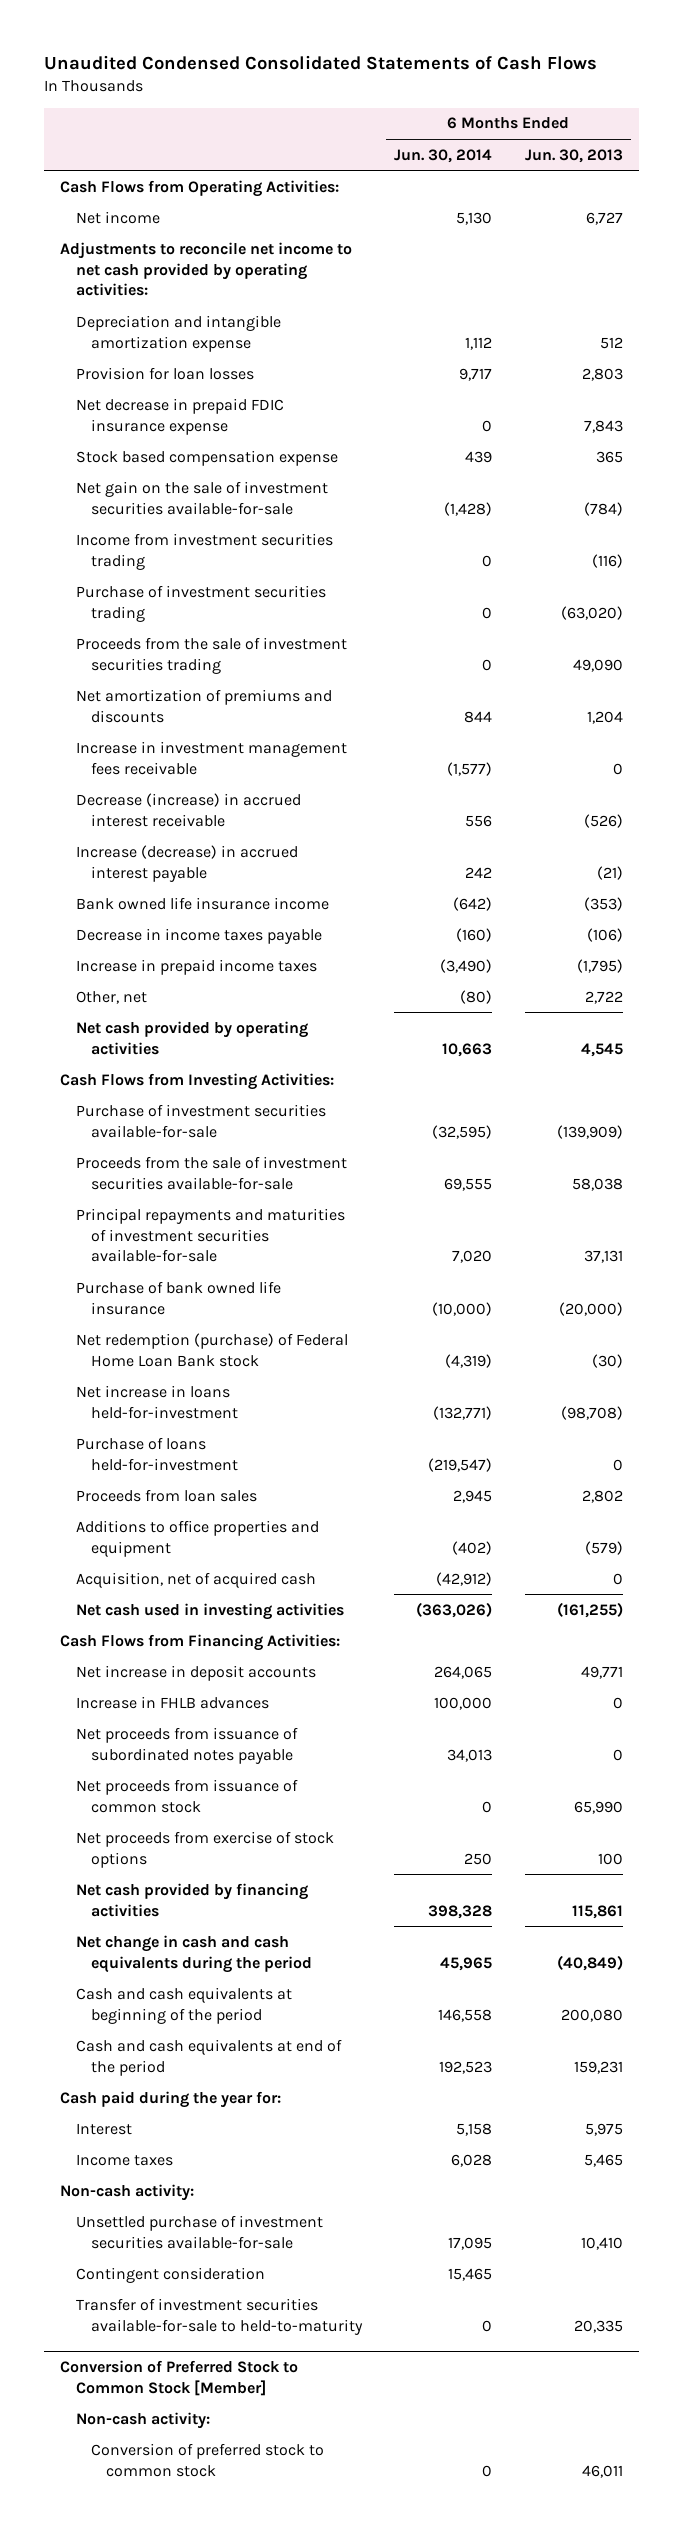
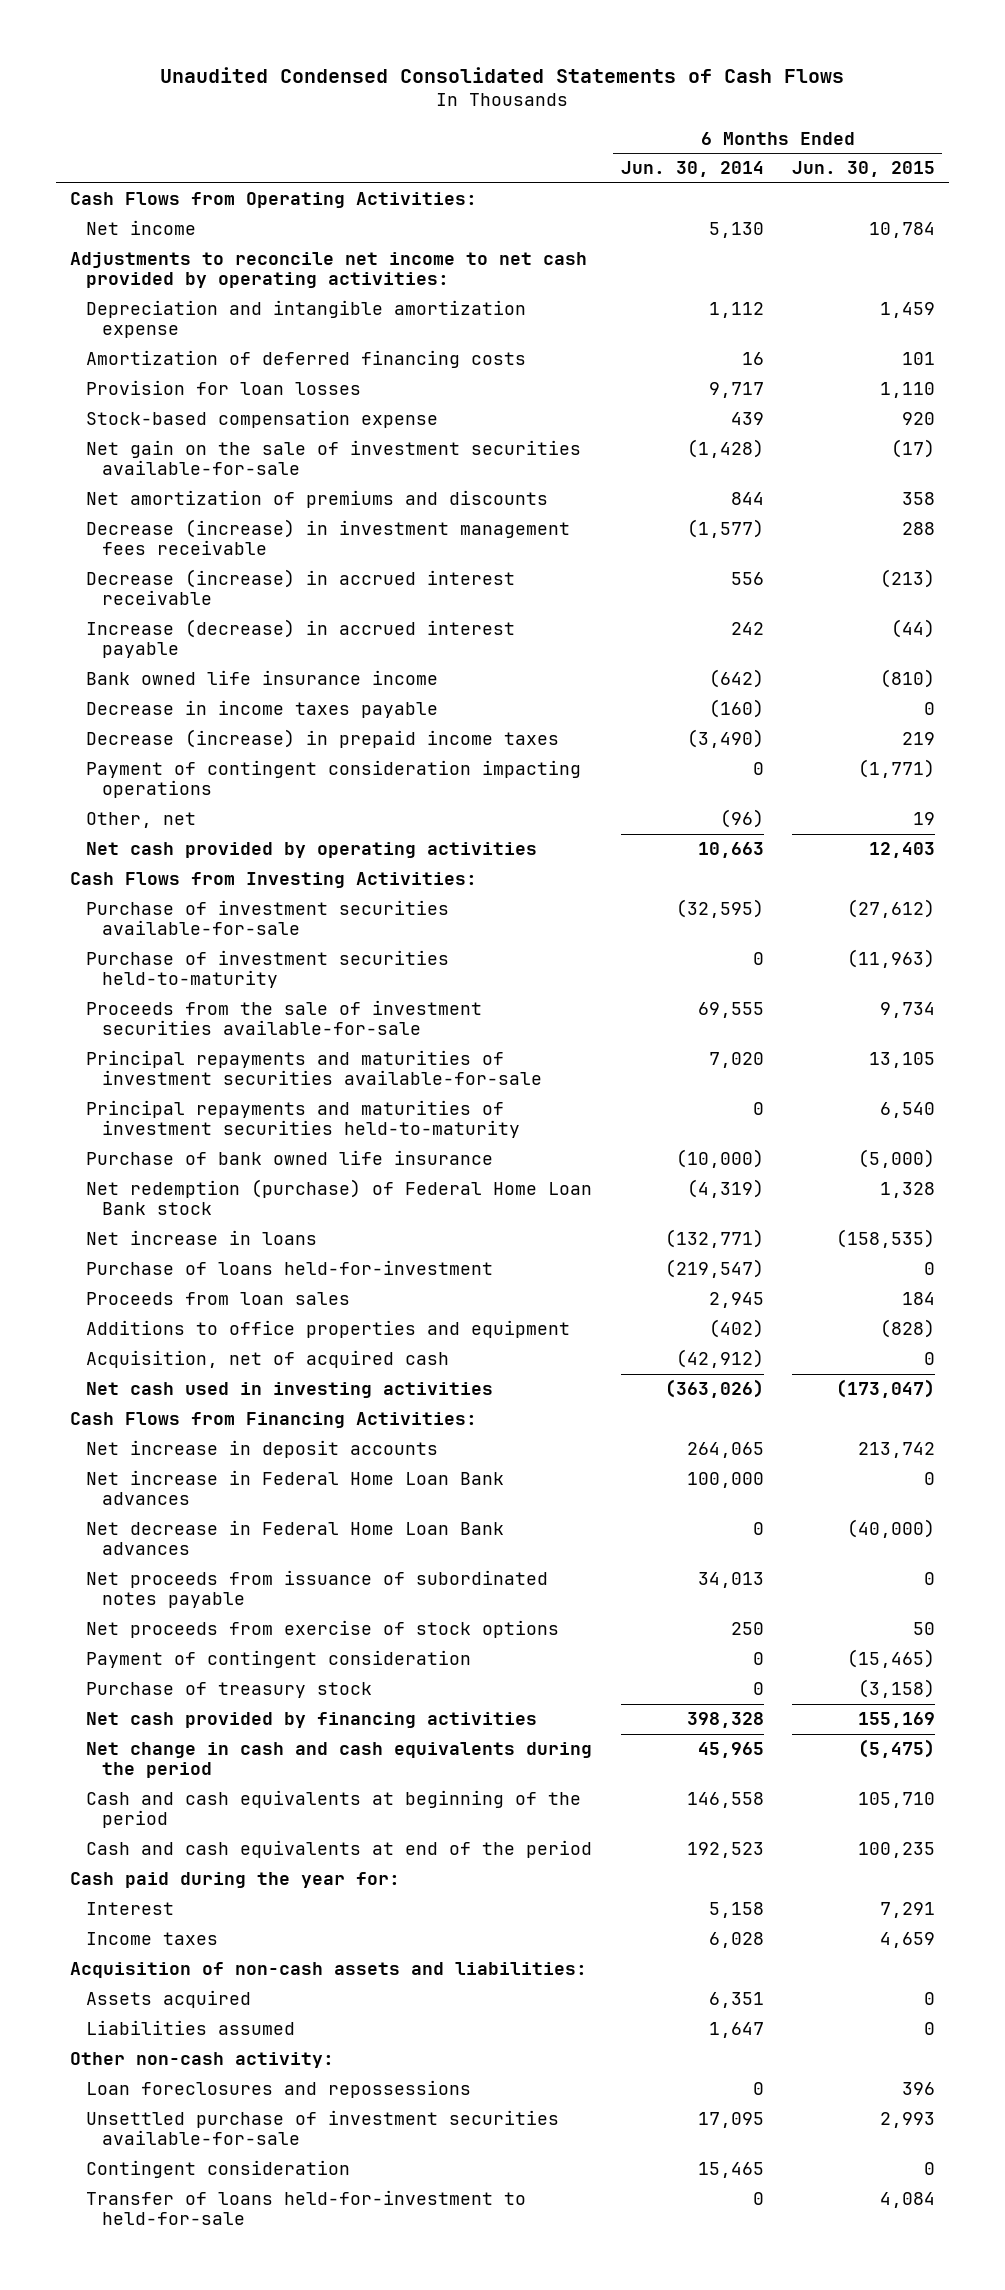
- | 6 Months Ended Jun. 30, 2014 | 6 Months Ended Jun. 30, 2013
+ | 6 Months Ended Jun. 30, 2014 | 6 Months Ended Jun. 30, 2015
+ Amortization of deferred financing costs | 16 | 101
- Net decrease in prepaid FDIC insurance expense | 0 | 7,843
- Stock based compensation expense | 439 | 365
+ Stock-based compensation expense | 439 | 920
- Income from investment securities trading | 0 | (116)
- Purchase of investment securities trading | 0 | (63,020)
- Proceeds from the sale of investment securities trading | 0 | 49,090
- Increase in investment management fees receivable | (1,577) | 0
+ Decrease (increase) in investment management fees receivable | (1,577) | 288
- Increase in prepaid income taxes | (3,490) | (1,795)
- Other, net | (80) | 2,722
+ Decrease (increase) in prepaid income taxes | (3,490) | 219
+ Payment of contingent consideration impacting operations | 0 | (1,771)
+ Other, net | (96) | 19
+ Purchase of investment securities held-to-maturity | 0 | (11,963)
+ Principal repayments and maturities of investment securities held-to-maturity | 0 | 6,540
- Net increase in loans held-for-investment | (132,771) | (98,708)
+ Net increase in loans | (132,771) | (158,535)
- Increase in FHLB advances | 100,000 | 0
+ Net increase in Federal Home Loan Bank advances | 100,000 | 0
+ Net decrease in Federal Home Loan Bank advances | 0 | (40,000)
- Net proceeds from issuance of common stock | 0 | 65,990
+ Payment of contingent consideration | 0 | (15,465)
+ Purchase of treasury stock | 0 | (3,158)
- Non-cash activity:
+ Acquisition of non-cash assets and liabilities:
+ Assets acquired | 6,351 | 0
+ Liabilities assumed | 1,647 | 0
+ Other non-cash activity:
+ Loan foreclosures and repossessions | 0 | 396
- Transfer of investment securities available-for-sale to held-to-maturity | 0 | 20,335
- Conversion of Preferred Stock to Common Stock [Member]
- Non-cash activity:
- Conversion of preferred stock to common stock | 0 | 46,011
+ Transfer of loans held-for-investment to held-for-sale | 0 | 4,084

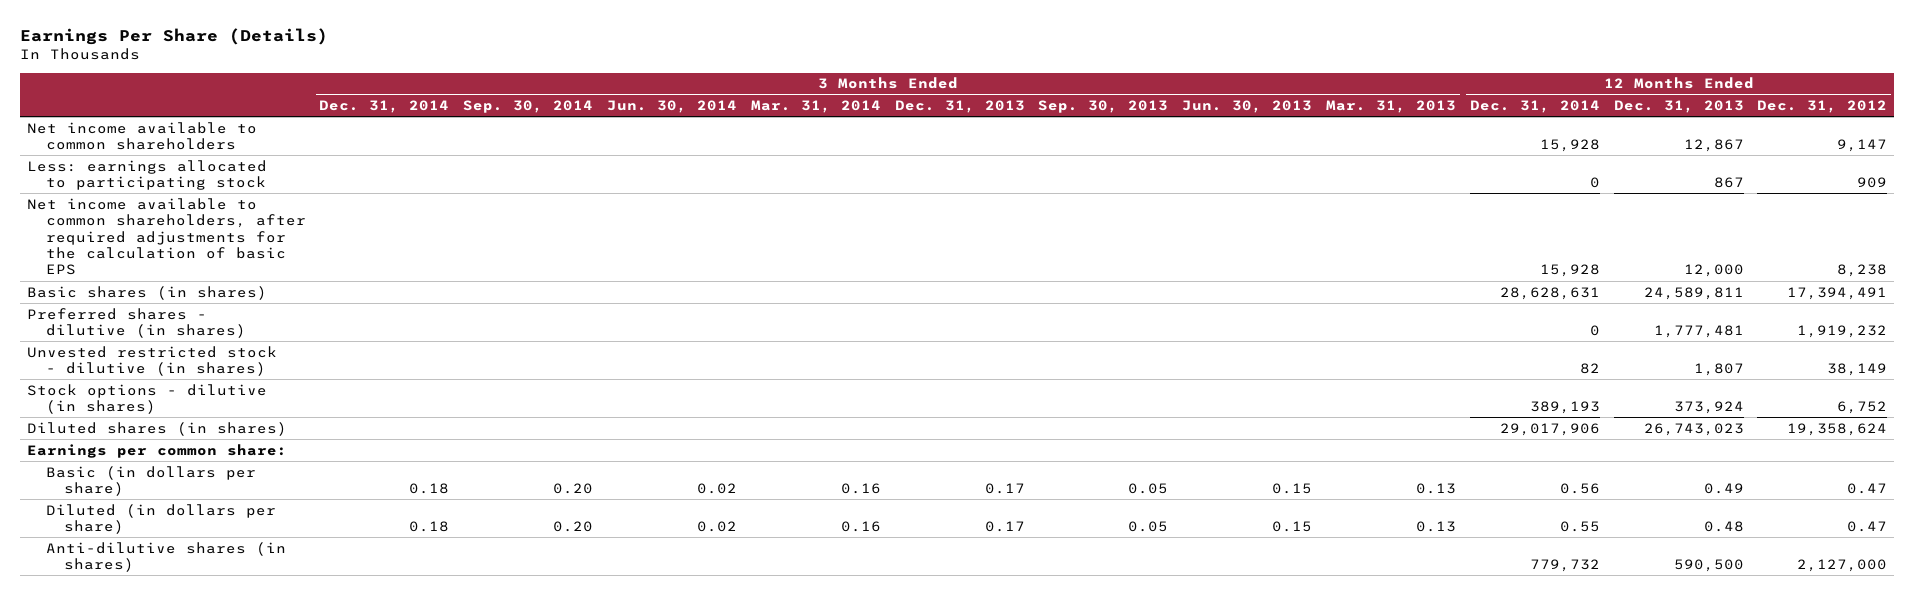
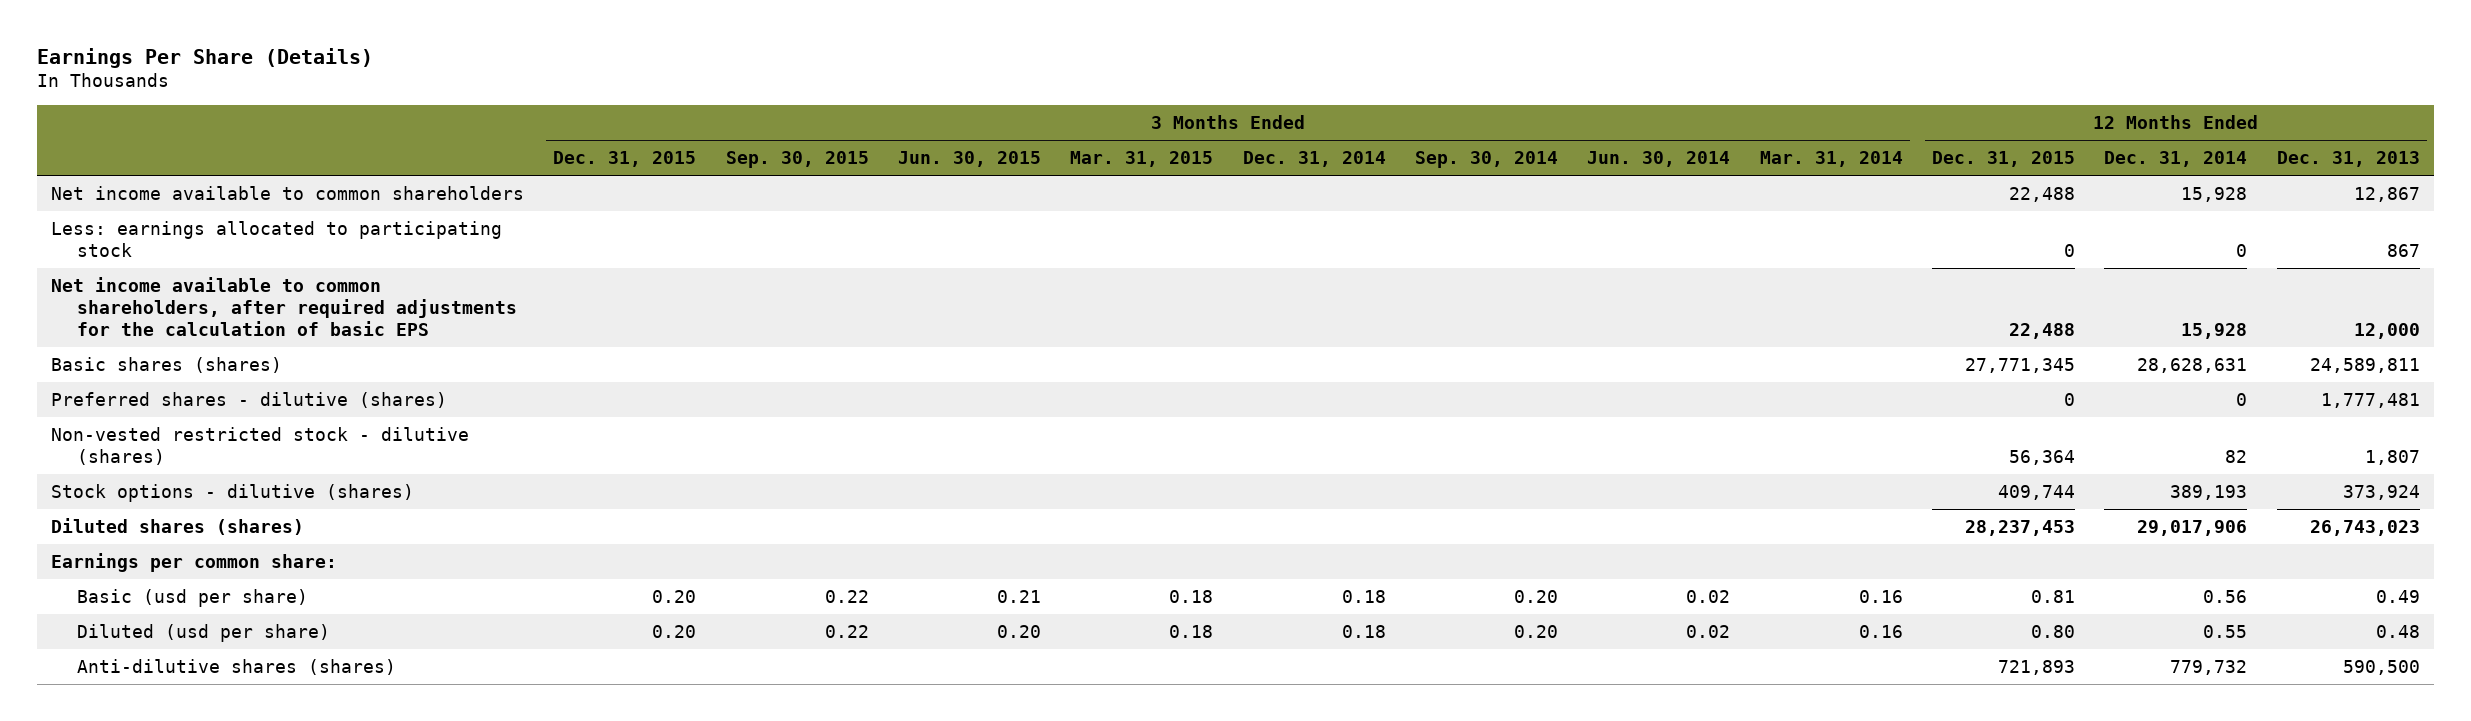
- | 3 Months Ended Dec. 31, 2014 | 3 Months Ended Sep. 30, 2014 | 3 Months Ended Jun. 30, 2014 | 3 Months Ended Mar. 31, 2014 | 3 Months Ended Dec. 31, 2013 | 3 Months Ended Sep. 30, 2013 | 3 Months Ended Jun. 30, 2013 | 3 Months Ended Mar. 31, 2013 | 12 Months Ended Dec. 31, 2014 | 12 Months Ended Dec. 31, 2013 | 12 Months Ended Dec. 31, 2012
+ | 3 Months Ended Dec. 31, 2015 | 3 Months Ended Sep. 30, 2015 | 3 Months Ended Jun. 30, 2015 | 3 Months Ended Mar. 31, 2015 | 3 Months Ended Dec. 31, 2014 | 3 Months Ended Sep. 30, 2014 | 3 Months Ended Jun. 30, 2014 | 3 Months Ended Mar. 31, 2014 | 12 Months Ended Dec. 31, 2015 | 12 Months Ended Dec. 31, 2014 | 12 Months Ended Dec. 31, 2013
- Basic shares (in shares) | | | | | | | | | 28,628,631 | 24,589,811 | 17,394,491
- Preferred shares - dilutive (in shares) | | | | | | | | | 0 | 1,777,481 | 1,919,232
- Unvested restricted stock - dilutive (in shares) | | | | | | | | | 82 | 1,807 | 38,149
- Stock options - dilutive (in shares) | | | | | | | | | 389,193 | 373,924 | 6,752
- Diluted shares (in shares) | | | | | | | | | 29,017,906 | 26,743,023 | 19,358,624
+ Basic shares (shares) | | | | | | | | | 27,771,345 | 28,628,631 | 24,589,811
+ Preferred shares - dilutive (shares) | | | | | | | | | 0 | 0 | 1,777,481
+ Non-vested restricted stock - dilutive (shares) | | | | | | | | | 56,364 | 82 | 1,807
+ Stock options - dilutive (shares) | | | | | | | | | 409,744 | 389,193 | 373,924
+ Diluted shares (shares) | | | | | | | | | 28,237,453 | 29,017,906 | 26,743,023
- Basic (in dollars per share) | 0.18 | 0.20 | 0.02 | 0.16 | 0.17 | 0.05 | 0.15 | 0.13 | 0.56 | 0.49 | 0.47
- Diluted (in dollars per share) | 0.18 | 0.20 | 0.02 | 0.16 | 0.17 | 0.05 | 0.15 | 0.13 | 0.55 | 0.48 | 0.47
- Anti-dilutive shares (in shares) | | | | | | | | | 779,732 | 590,500 | 2,127,000
+ Basic (usd per share) | 0.20 | 0.22 | 0.21 | 0.18 | 0.18 | 0.20 | 0.02 | 0.16 | 0.81 | 0.56 | 0.49
+ Diluted (usd per share) | 0.20 | 0.22 | 0.20 | 0.18 | 0.18 | 0.20 | 0.02 | 0.16 | 0.80 | 0.55 | 0.48
+ Anti-dilutive shares (shares) | | | | | | | | | 721,893 | 779,732 | 590,500

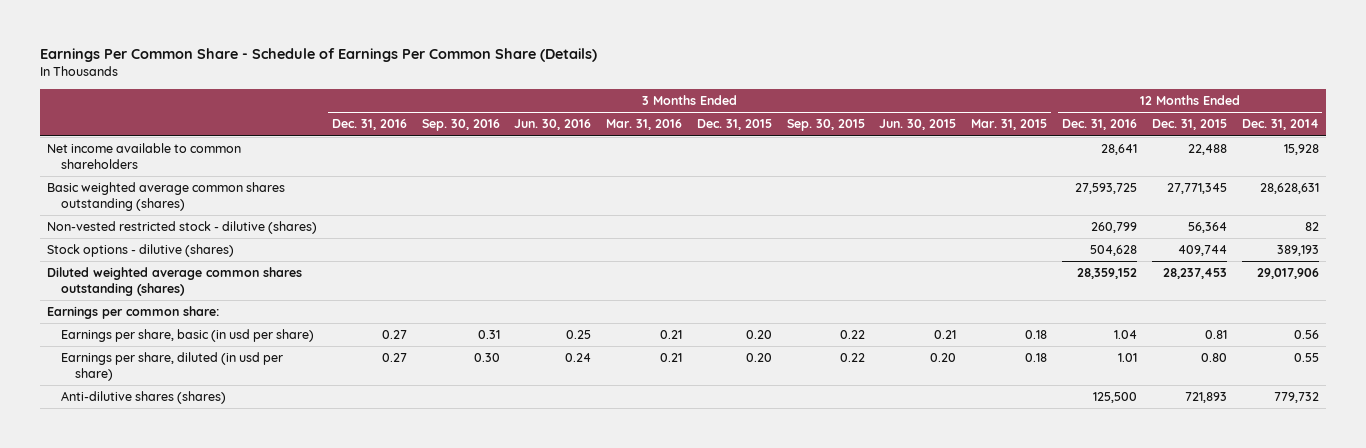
- Earnings Per Share (Details)
+ Earnings Per Common Share - Schedule of Earnings Per Common Share (Details)
- | 3 Months Ended Dec. 31, 2015 | 3 Months Ended Sep. 30, 2015 | 3 Months Ended Jun. 30, 2015 | 3 Months Ended Mar. 31, 2015 | 3 Months Ended Dec. 31, 2014 | 3 Months Ended Sep. 30, 2014 | 3 Months Ended Jun. 30, 2014 | 3 Months Ended Mar. 31, 2014 | 12 Months Ended Dec. 31, 2015 | 12 Months Ended Dec. 31, 2014 | 12 Months Ended Dec. 31, 2013
+ | 3 Months Ended Dec. 31, 2016 | 3 Months Ended Sep. 30, 2016 | 3 Months Ended Jun. 30, 2016 | 3 Months Ended Mar. 31, 2016 | 3 Months Ended Dec. 31, 2015 | 3 Months Ended Sep. 30, 2015 | 3 Months Ended Jun. 30, 2015 | 3 Months Ended Mar. 31, 2015 | 12 Months Ended Dec. 31, 2016 | 12 Months Ended Dec. 31, 2015 | 12 Months Ended Dec. 31, 2014
- Less: earnings allocated to participating stock | | | | | | | | | 0 | 0 | 867
- Net income available to common shareholders, after required adjustments for the calculation of basic EPS | | | | | | | | | 22,488 | 15,928 | 12,000
- Basic shares (shares) | | | | | | | | | 27,771,345 | 28,628,631 | 24,589,811
- Preferred shares - dilutive (shares) | | | | | | | | | 0 | 0 | 1,777,481
+ Basic weighted average common shares outstanding (shares) | | | | | | | | | 27,593,725 | 27,771,345 | 28,628,631
- Diluted shares (shares) | | | | | | | | | 28,237,453 | 29,017,906 | 26,743,023
+ Diluted weighted average common shares outstanding (shares) | | | | | | | | | 28,359,152 | 28,237,453 | 29,017,906
- Basic (usd per share) | 0.20 | 0.22 | 0.21 | 0.18 | 0.18 | 0.20 | 0.02 | 0.16 | 0.81 | 0.56 | 0.49
- Diluted (usd per share) | 0.20 | 0.22 | 0.20 | 0.18 | 0.18 | 0.20 | 0.02 | 0.16 | 0.80 | 0.55 | 0.48
+ Earnings per share, basic (in usd per share) | 0.27 | 0.31 | 0.25 | 0.21 | 0.20 | 0.22 | 0.21 | 0.18 | 1.04 | 0.81 | 0.56
+ Earnings per share, diluted (in usd per share) | 0.27 | 0.30 | 0.24 | 0.21 | 0.20 | 0.22 | 0.20 | 0.18 | 1.01 | 0.80 | 0.55

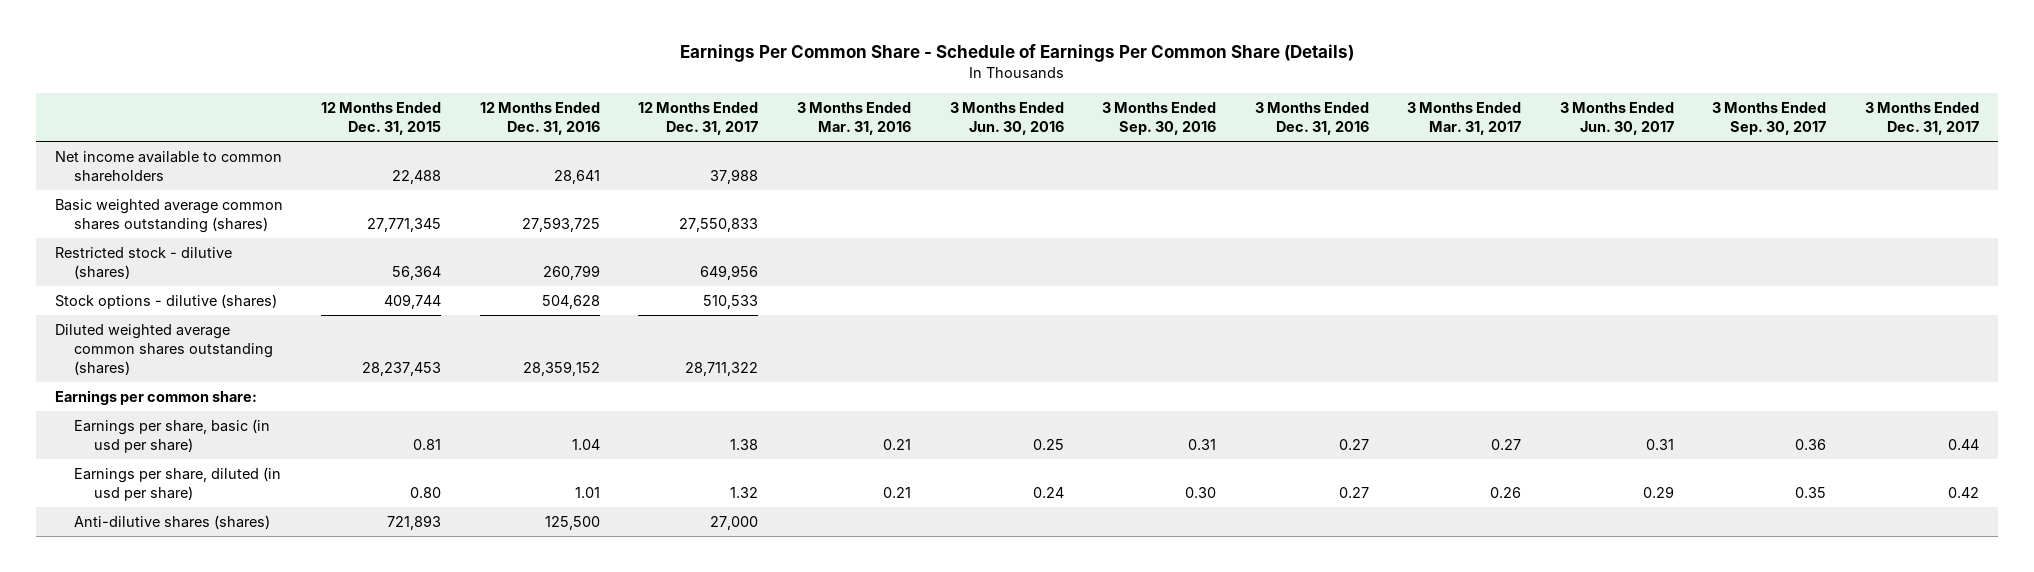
- | 3 Months Ended Dec. 31, 2016 | 3 Months Ended Sep. 30, 2016 | 3 Months Ended Jun. 30, 2016 | 3 Months Ended Mar. 31, 2016 | 3 Months Ended Dec. 31, 2015 | 3 Months Ended Sep. 30, 2015 | 3 Months Ended Jun. 30, 2015 | 3 Months Ended Mar. 31, 2015 | 12 Months Ended Dec. 31, 2016 | 12 Months Ended Dec. 31, 2015 | 12 Months Ended Dec. 31, 2014
+ | 12 Months Ended Dec. 31, 2015 | 12 Months Ended Dec. 31, 2016 | 12 Months Ended Dec. 31, 2017 | 3 Months Ended Mar. 31, 2016 | 3 Months Ended Jun. 30, 2016 | 3 Months Ended Sep. 30, 2016 | 3 Months Ended Dec. 31, 2016 | 3 Months Ended Mar. 31, 2017 | 3 Months Ended Jun. 30, 2017 | 3 Months Ended Sep. 30, 2017 | 3 Months Ended Dec. 31, 2017
- Non-vested restricted stock - dilutive (shares) | | | | | | | | | 260,799 | 56,364 | 82
+ Restricted stock - dilutive (shares) | 56,364 | 260,799 | 649,956 | | | | | | | |

